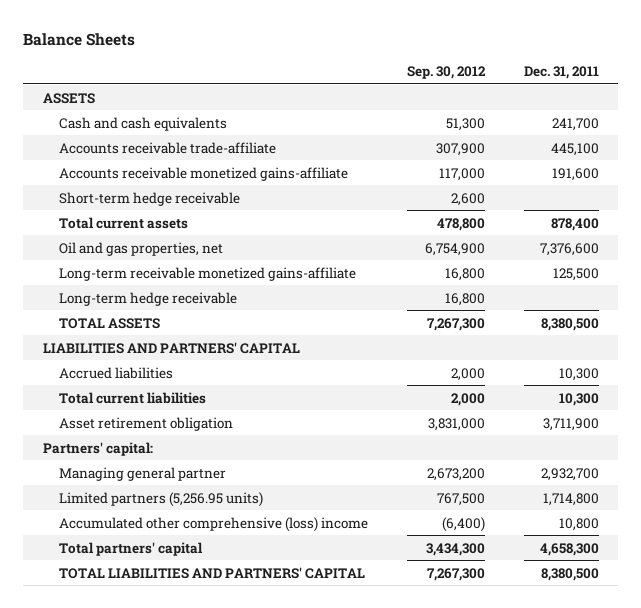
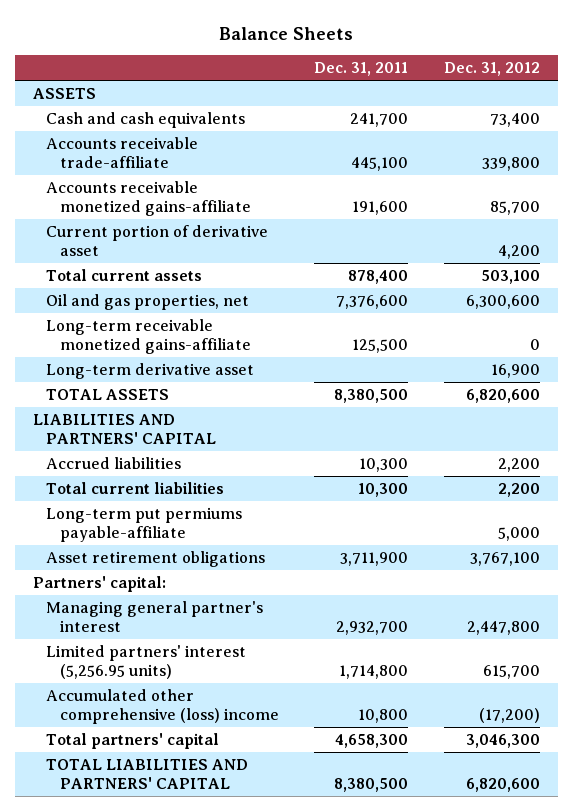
- | Sep. 30, 2012 | Dec. 31, 2011
+ | Dec. 31, 2011 | Dec. 31, 2012
- Short-term hedge receivable | 2,600 |
+ Current portion of derivative asset | | 4,200
- Long-term hedge receivable | 16,800 |
+ Long-term derivative asset | | 16,900
- Asset retirement obligation | 3,831,000 | 3,711,900
+ Long-term put permiums payable-affiliate | | 5,000
+ Asset retirement obligations | 3,711,900 | 3,767,100
- Managing general partner | 2,673,200 | 2,932,700
- Limited partners (5,256.95 units) | 767,500 | 1,714,800
+ Managing general partner's interest | 2,932,700 | 2,447,800
+ Limited partners' interest (5,256.95 units) | 1,714,800 | 615,700

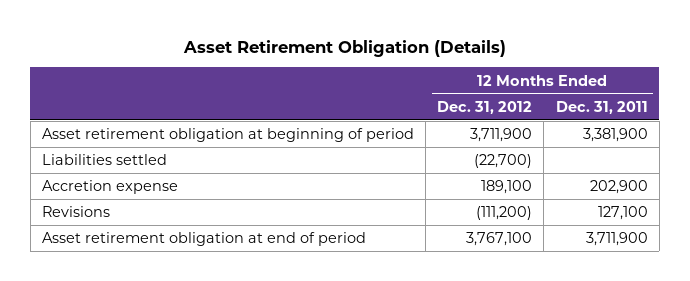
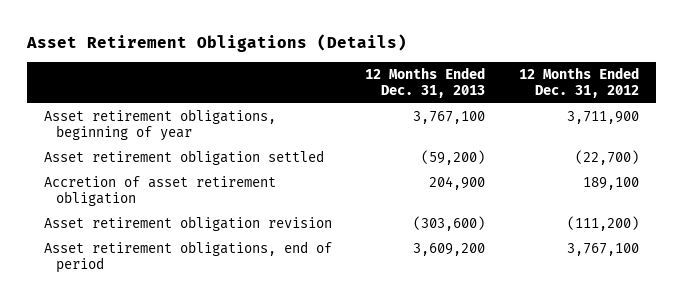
- Asset Retirement Obligation (Details)
+ Asset Retirement Obligations (Details)
- | 12 Months Ended Dec. 31, 2012 | 12 Months Ended Dec. 31, 2011
+ | 12 Months Ended Dec. 31, 2013 | 12 Months Ended Dec. 31, 2012
- Asset retirement obligation at beginning of period | 3,711,900 | 3,381,900
- Liabilities settled | (22,700) |
- Accretion expense | 189,100 | 202,900
- Revisions | (111,200) | 127,100
- Asset retirement obligation at end of period | 3,767,100 | 3,711,900
+ Asset retirement obligations, beginning of year | 3,767,100 | 3,711,900
+ Asset retirement obligation settled | (59,200) | (22,700)
+ Accretion of asset retirement obligation | 204,900 | 189,100
+ Asset retirement obligation revision | (303,600) | (111,200)
+ Asset retirement obligations, end of period | 3,609,200 | 3,767,100

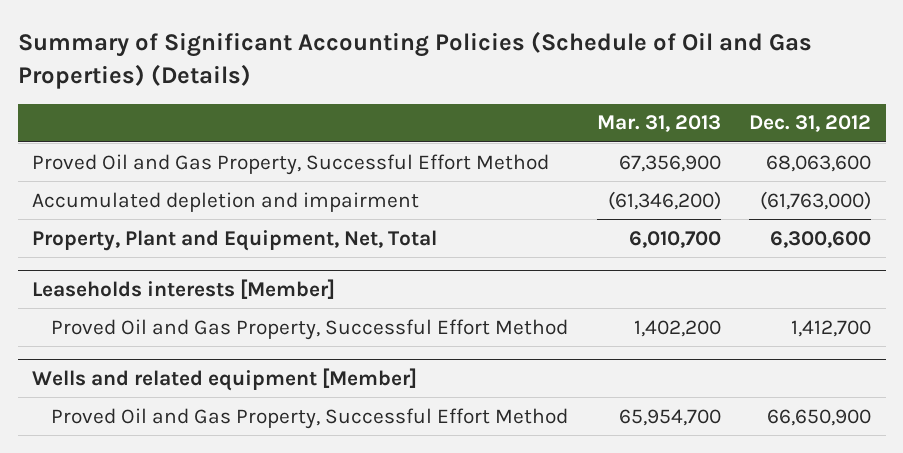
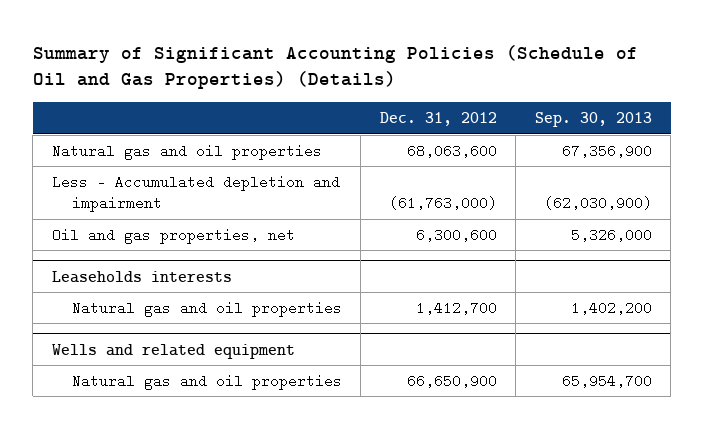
- | Mar. 31, 2013 | Dec. 31, 2012
+ | Dec. 31, 2012 | Sep. 30, 2013
- Proved Oil and Gas Property, Successful Effort Method | 67,356,900 | 68,063,600
- Accumulated depletion and impairment | (61,346,200) | (61,763,000)
- Property, Plant and Equipment, Net, Total | 6,010,700 | 6,300,600
- Leaseholds interests [Member]
- Proved Oil and Gas Property, Successful Effort Method | 1,402,200 | 1,412,700
- Wells and related equipment [Member]
- Proved Oil and Gas Property, Successful Effort Method | 65,954,700 | 66,650,900
+ Natural gas and oil properties | 68,063,600 | 67,356,900
+ Less - Accumulated depletion and impairment | (61,763,000) | (62,030,900)
+ Oil and gas properties, net | 6,300,600 | 5,326,000
+ Leaseholds interests
+ Natural gas and oil properties | 1,412,700 | 1,402,200
+ Wells and related equipment
+ Natural gas and oil properties | 66,650,900 | 65,954,700

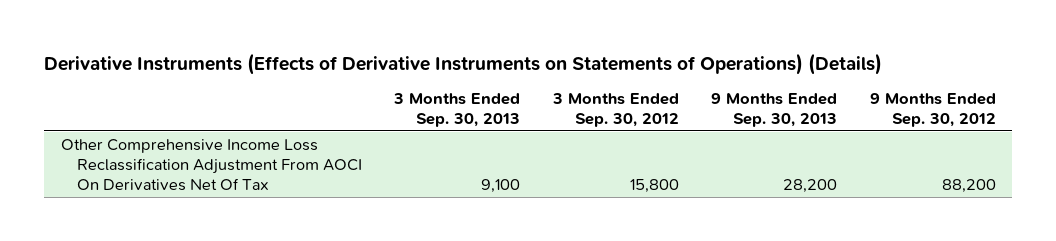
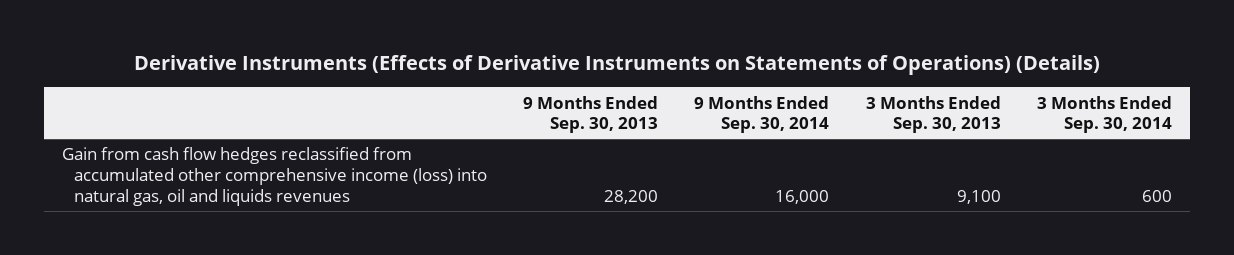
- | 3 Months Ended Sep. 30, 2013 | 3 Months Ended Sep. 30, 2012 | 9 Months Ended Sep. 30, 2013 | 9 Months Ended Sep. 30, 2012
+ | 9 Months Ended Sep. 30, 2013 | 9 Months Ended Sep. 30, 2014 | 3 Months Ended Sep. 30, 2013 | 3 Months Ended Sep. 30, 2014
- Other Comprehensive Income Loss Reclassification Adjustment From AOCI On Derivatives Net Of Tax | 9,100 | 15,800 | 28,200 | 88,200
+ Gain from cash flow hedges reclassified from accumulated other comprehensive income (loss) into natural gas, oil and liquids revenues | 28,200 | 16,000 | 9,100 | 600

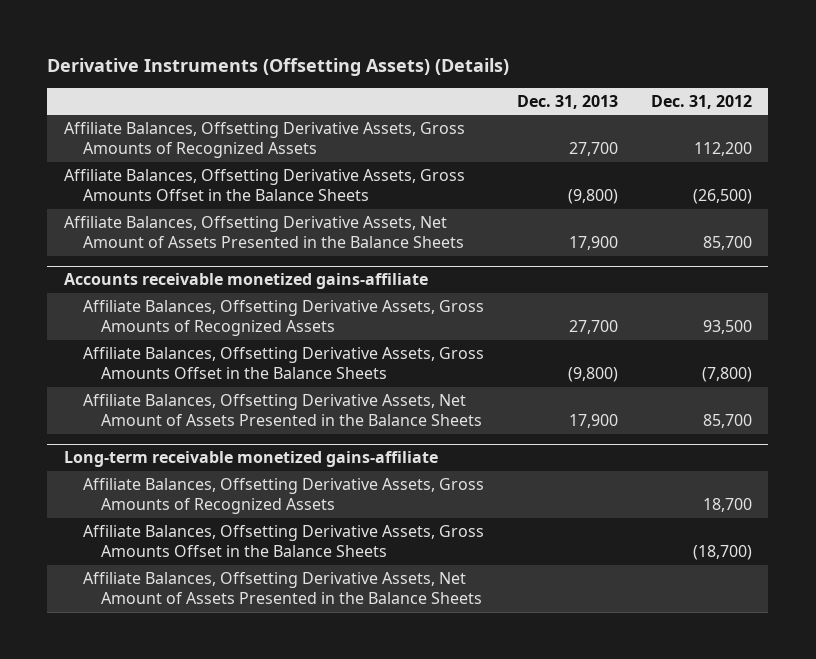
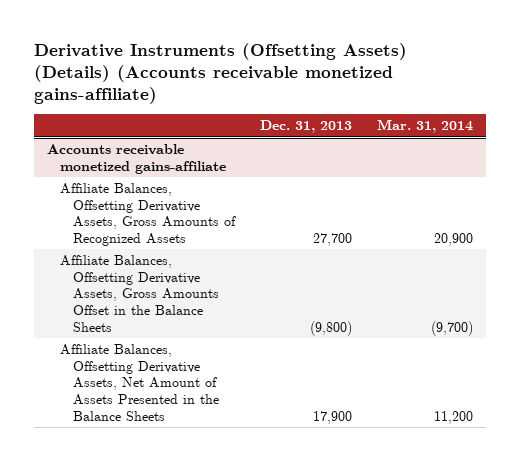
- Derivative Instruments (Offsetting Assets) (Details)
+ Derivative Instruments (Offsetting Assets) (Details) (Accounts receivable monetized gains-affiliate)
- | Dec. 31, 2013 | Dec. 31, 2012
+ | Dec. 31, 2013 | Mar. 31, 2014
- Affiliate Balances, Offsetting Derivative Assets, Gross Amounts of Recognized Assets | 27,700 | 112,200
- Affiliate Balances, Offsetting Derivative Assets, Gross Amounts Offset in the Balance Sheets | (9,800) | (26,500)
- Affiliate Balances, Offsetting Derivative Assets, Net Amount of Assets Presented in the Balance Sheets | 17,900 | 85,700
- Long-term receivable monetized gains-affiliate
- Affiliate Balances, Offsetting Derivative Assets, Gross Amounts of Recognized Assets | | 18,700
- Affiliate Balances, Offsetting Derivative Assets, Gross Amounts Offset in the Balance Sheets | | (18,700)
- Affiliate Balances, Offsetting Derivative Assets, Net Amount of Assets Presented in the Balance Sheets

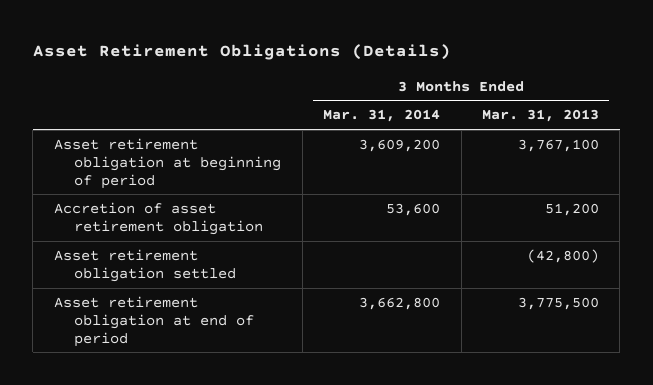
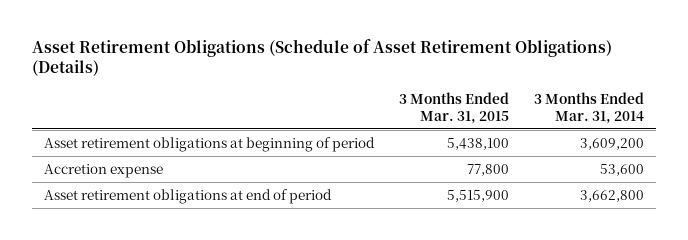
- Asset Retirement Obligations (Details)
+ Asset Retirement Obligations (Schedule of Asset Retirement Obligations) (Details)
- | 3 Months Ended Mar. 31, 2014 | 3 Months Ended Mar. 31, 2013
+ | 3 Months Ended Mar. 31, 2015 | 3 Months Ended Mar. 31, 2014
- Asset retirement obligation at beginning of period | 3,609,200 | 3,767,100
- Accretion of asset retirement obligation | 53,600 | 51,200
- Asset retirement obligation settled | | (42,800)
- Asset retirement obligation at end of period | 3,662,800 | 3,775,500
+ Asset retirement obligations at beginning of period | 5,438,100 | 3,609,200
+ Accretion expense | 77,800 | 53,600
+ Asset retirement obligations at end of period | 5,515,900 | 3,662,800

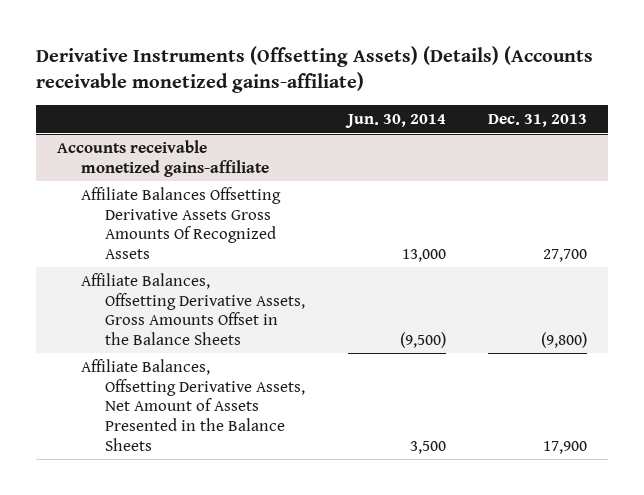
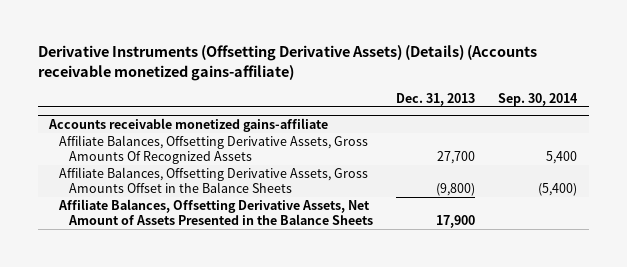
- Derivative Instruments (Offsetting Assets) (Details) (Accounts receivable monetized gains-affiliate)
+ Derivative Instruments (Offsetting Derivative Assets) (Details) (Accounts receivable monetized gains-affiliate)
- | Jun. 30, 2014 | Dec. 31, 2013
+ | Dec. 31, 2013 | Sep. 30, 2014
@ Accounts receivable monetized gains-affiliate
- Affiliate Balances Offsetting Derivative Assets Gross Amounts Of Recognized Assets | 13,000 | 27,700
+ Affiliate Balances, Offsetting Derivative Assets, Gross Amounts Of Recognized Assets | 27,700 | 5,400

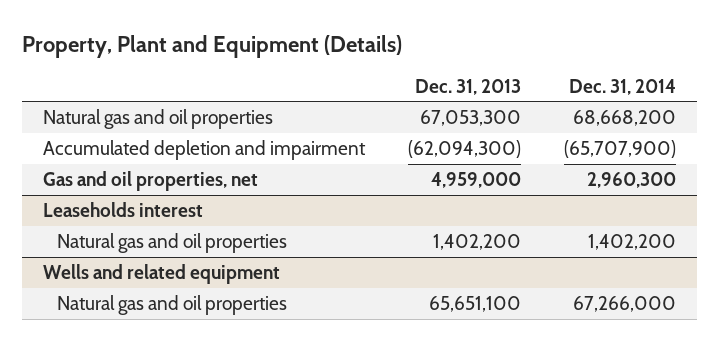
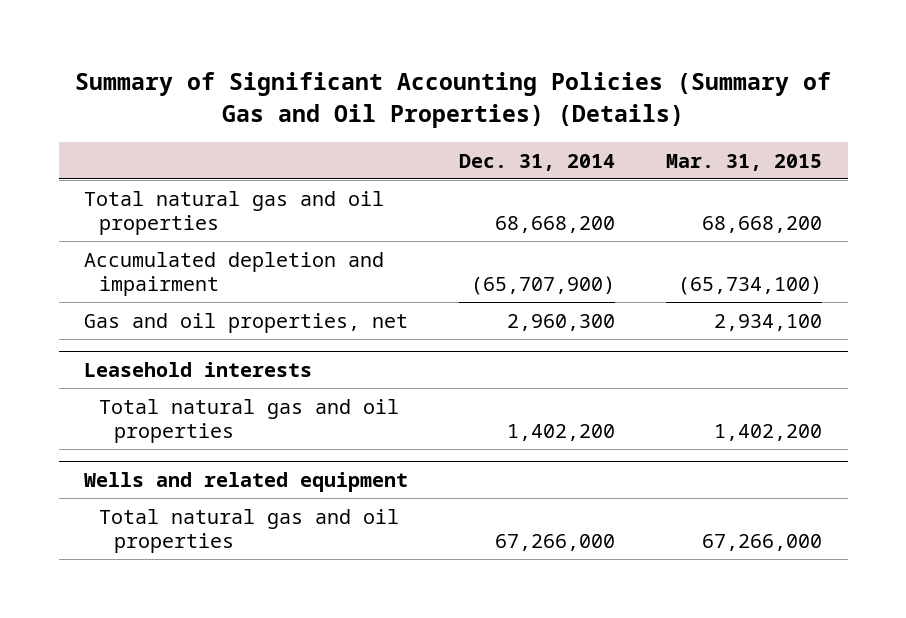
- Property, Plant and Equipment (Details)
+ Summary of Significant Accounting Policies (Summary of Gas and Oil Properties) (Details)
- | Dec. 31, 2013 | Dec. 31, 2014
+ | Dec. 31, 2014 | Mar. 31, 2015
- Natural gas and oil properties | 67,053,300 | 68,668,200
+ Total natural gas and oil properties | 68,668,200 | 68,668,200
- Leaseholds interest
- Natural gas and oil properties | 1,402,200 | 1,402,200
+ Leasehold interests
+ Total natural gas and oil properties | 1,402,200 | 1,402,200
@ Wells and related equipment
- Natural gas and oil properties | 65,651,100 | 67,266,000
+ Total natural gas and oil properties | 67,266,000 | 67,266,000

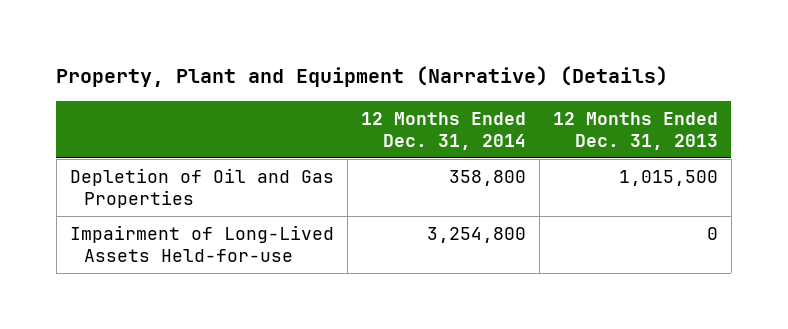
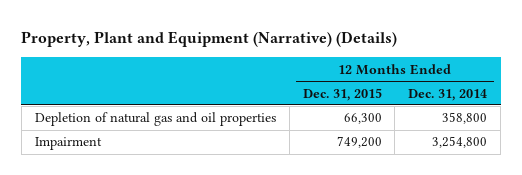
- | 12 Months Ended Dec. 31, 2014 | 12 Months Ended Dec. 31, 2013
+ | 12 Months Ended Dec. 31, 2015 | 12 Months Ended Dec. 31, 2014
- Depletion of Oil and Gas Properties | 358,800 | 1,015,500
- Impairment of Long-Lived Assets Held-for-use | 3,254,800 | 0
+ Depletion of natural gas and oil properties | 66,300 | 358,800
+ Impairment | 749,200 | 3,254,800

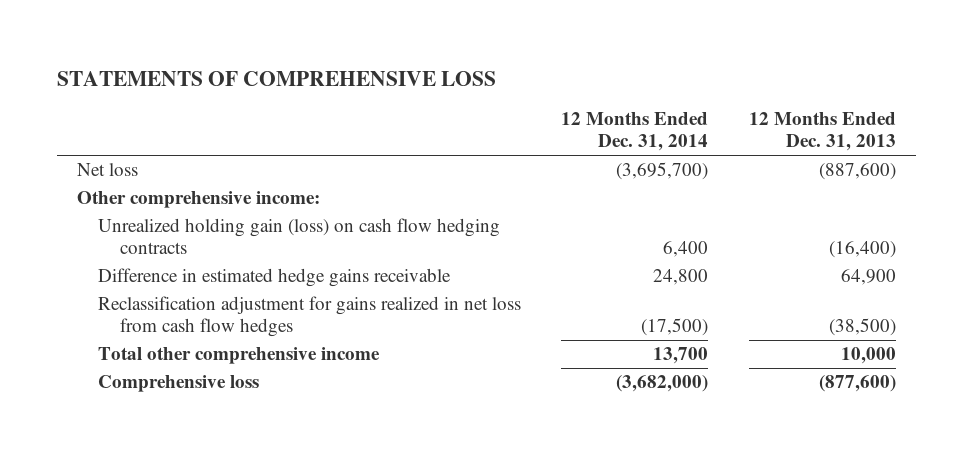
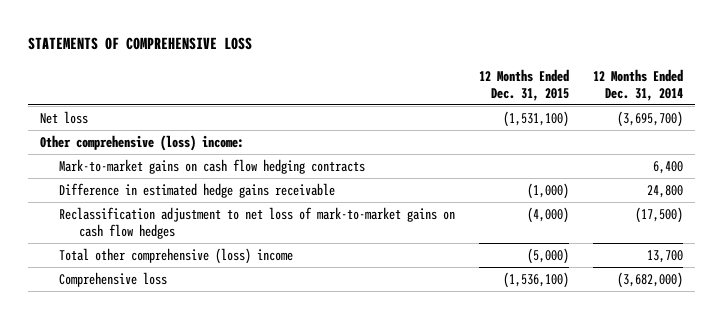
- | 12 Months Ended Dec. 31, 2014 | 12 Months Ended Dec. 31, 2013
+ | 12 Months Ended Dec. 31, 2015 | 12 Months Ended Dec. 31, 2014
- Other comprehensive income:
- Unrealized holding gain (loss) on cash flow hedging contracts | 6,400 | (16,400)
+ Other comprehensive (loss) income:
+ Mark-to-market gains on cash flow hedging contracts | | 6,400
- Reclassification adjustment for gains realized in net loss from cash flow hedges | (17,500) | (38,500)
- Total other comprehensive income | 13,700 | 10,000
+ Reclassification adjustment to net loss of mark-to-market gains on cash flow hedges | (4,000) | (17,500)
+ Total other comprehensive (loss) income | (5,000) | 13,700

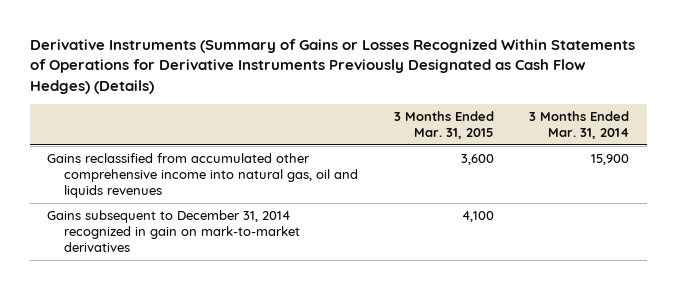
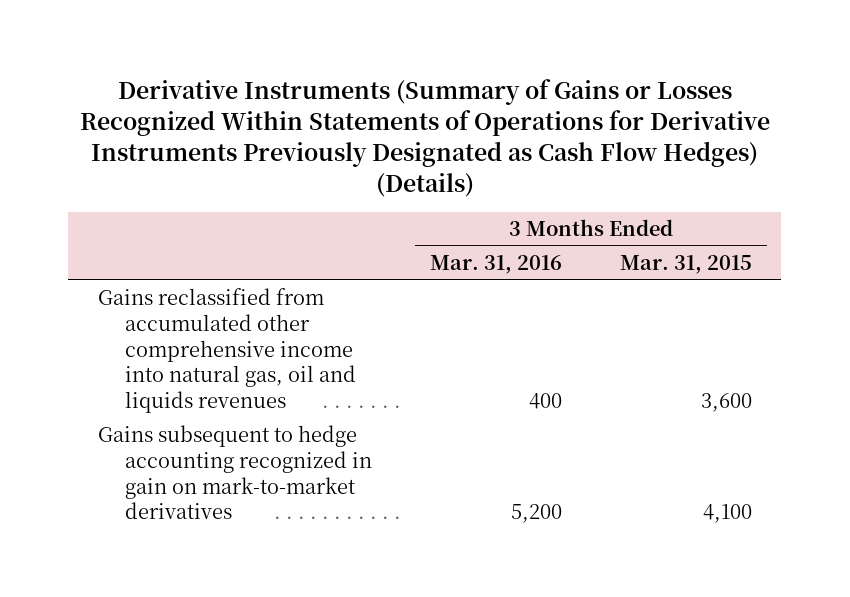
- | 3 Months Ended Mar. 31, 2015 | 3 Months Ended Mar. 31, 2014
+ | 3 Months Ended Mar. 31, 2016 | 3 Months Ended Mar. 31, 2015
- Gains subsequent to December 31, 2014 recognized in gain on mark-to-market derivatives | 4,100 |
+ Gains subsequent to hedge accounting recognized in gain on mark-to-market derivatives | 5,200 | 4,100

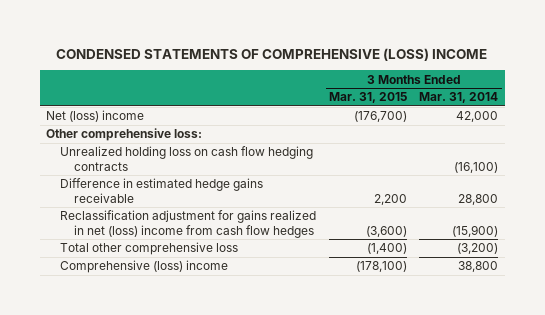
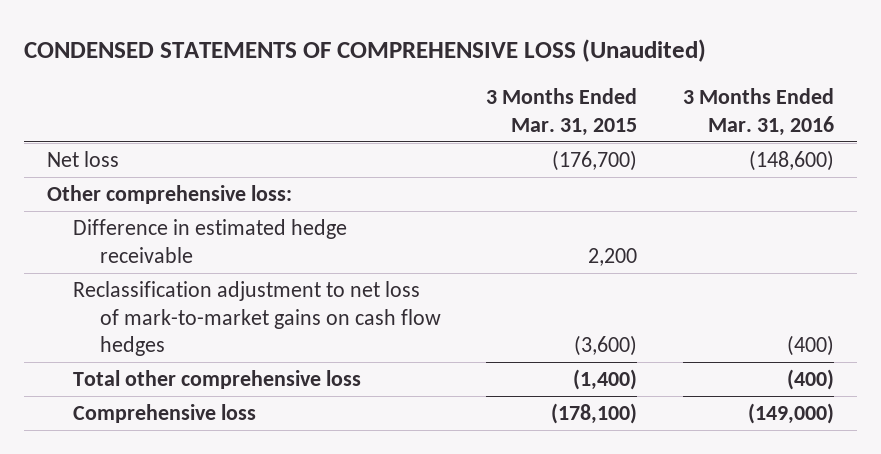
- CONDENSED STATEMENTS OF COMPREHENSIVE (LOSS) INCOME
+ CONDENSED STATEMENTS OF COMPREHENSIVE LOSS (Unaudited)
- | 3 Months Ended Mar. 31, 2015 | 3 Months Ended Mar. 31, 2014
+ | 3 Months Ended Mar. 31, 2015 | 3 Months Ended Mar. 31, 2016
- Net (loss) income | (176,700) | 42,000
+ Net loss | (176,700) | (148,600)
- Unrealized holding loss on cash flow hedging contracts | | (16,100)
- Difference in estimated hedge gains receivable | 2,200 | 28,800
- Reclassification adjustment for gains realized in net (loss) income from cash flow hedges | (3,600) | (15,900)
+ Difference in estimated hedge receivable | 2,200 |
+ Reclassification adjustment to net loss of mark-to-market gains on cash flow hedges | (3,600) | (400)
- Comprehensive (loss) income | (178,100) | 38,800
+ Comprehensive loss | (178,100) | (149,000)

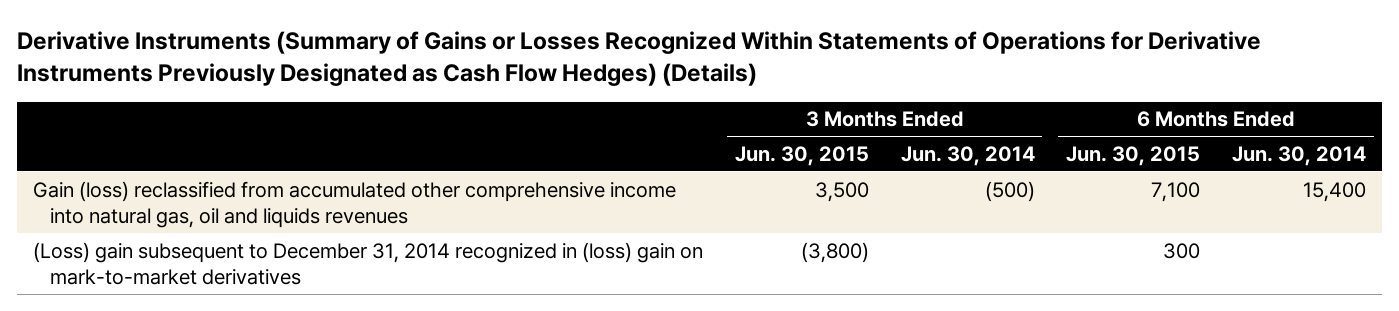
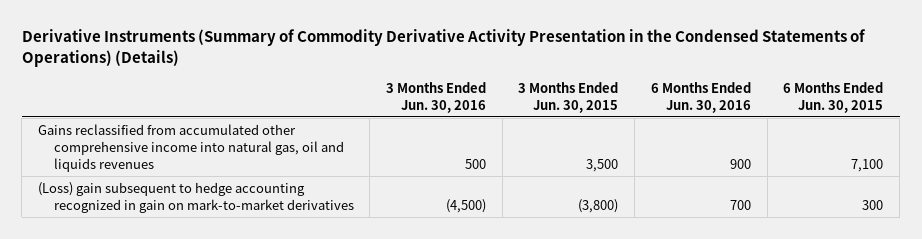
- Derivative Instruments (Summary of Gains or Losses Recognized Within Statements of Operations for Derivative Instruments Previously Designated as Cash Flow Hedges) (Details)
+ Derivative Instruments (Summary of Commodity Derivative Activity Presentation in the Condensed Statements of Operations) (Details)
- | 3 Months Ended Jun. 30, 2015 | 3 Months Ended Jun. 30, 2014 | 6 Months Ended Jun. 30, 2015 | 6 Months Ended Jun. 30, 2014
+ | 3 Months Ended Jun. 30, 2016 | 3 Months Ended Jun. 30, 2015 | 6 Months Ended Jun. 30, 2016 | 6 Months Ended Jun. 30, 2015
- Gain (loss) reclassified from accumulated other comprehensive income into natural gas, oil and liquids revenues | 3,500 | (500) | 7,100 | 15,400
- (Loss) gain subsequent to December 31, 2014 recognized in (loss) gain on mark-to-market derivatives | (3,800) | | 300 |
+ Gains reclassified from accumulated other comprehensive income into natural gas, oil and liquids revenues | 500 | 3,500 | 900 | 7,100
+ (Loss) gain subsequent to hedge accounting recognized in gain on mark-to-market derivatives | (4,500) | (3,800) | 700 | 300

